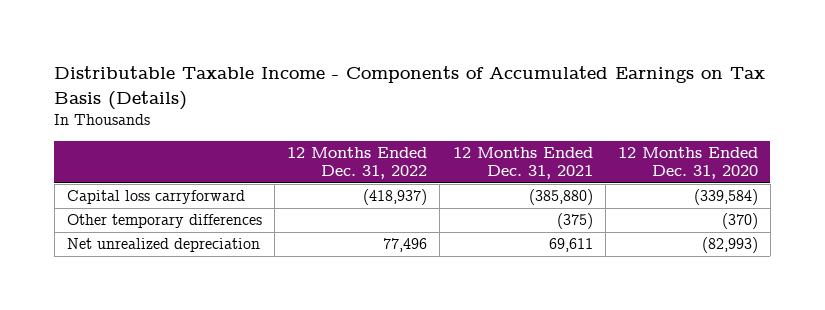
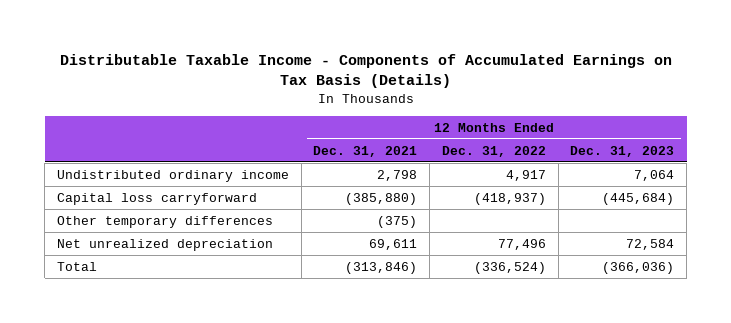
- | 12 Months Ended Dec. 31, 2022 | 12 Months Ended Dec. 31, 2021 | 12 Months Ended Dec. 31, 2020
+ | 12 Months Ended Dec. 31, 2021 | 12 Months Ended Dec. 31, 2022 | 12 Months Ended Dec. 31, 2023
+ Undistributed ordinary income | 2,798 | 4,917 | 7,064
+ Total | (313,846) | (336,524) | (366,036)

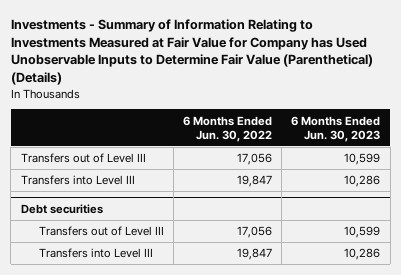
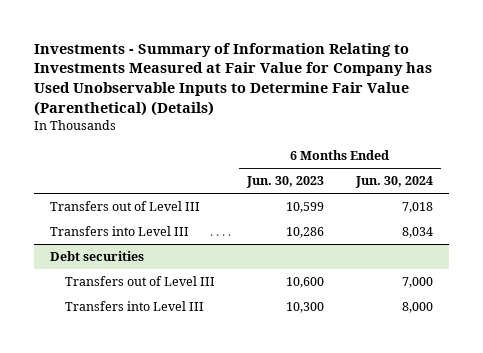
- | 6 Months Ended Jun. 30, 2022 | 6 Months Ended Jun. 30, 2023
+ | 6 Months Ended Jun. 30, 2023 | 6 Months Ended Jun. 30, 2024
@ Debt securities
- Transfers out of Level III | 17,056 | 10,599
- Transfers into Level III | 19,847 | 10,286
+ Transfers out of Level III | 10,600 | 7,000
+ Transfers into Level III | 10,300 | 8,000

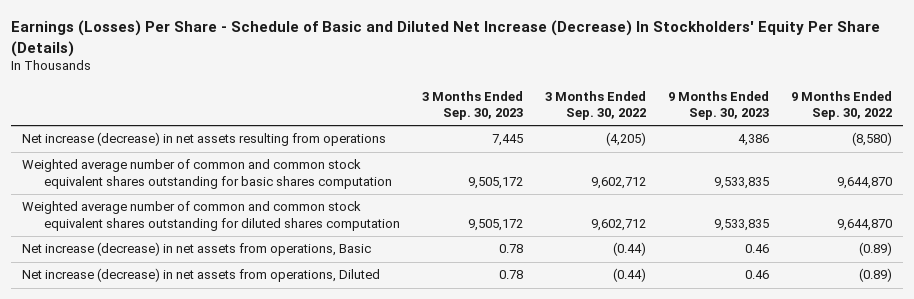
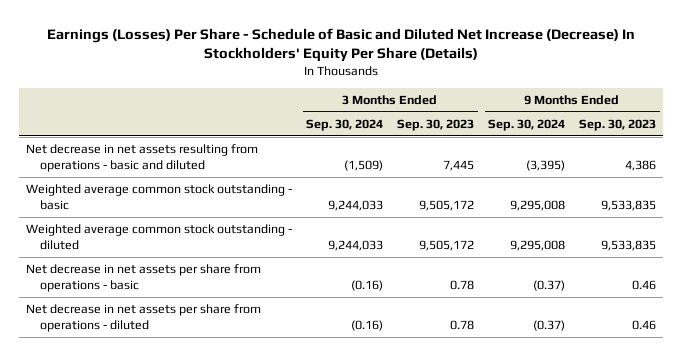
- | 3 Months Ended Sep. 30, 2023 | 3 Months Ended Sep. 30, 2022 | 9 Months Ended Sep. 30, 2023 | 9 Months Ended Sep. 30, 2022
+ | 3 Months Ended Sep. 30, 2024 | 3 Months Ended Sep. 30, 2023 | 9 Months Ended Sep. 30, 2024 | 9 Months Ended Sep. 30, 2023
- Net increase (decrease) in net assets resulting from operations | 7,445 | (4,205) | 4,386 | (8,580)
- Weighted average number of common and common stock equivalent shares outstanding for basic shares computation | 9,505,172 | 9,602,712 | 9,533,835 | 9,644,870
- Weighted average number of common and common stock equivalent shares outstanding for diluted shares computation | 9,505,172 | 9,602,712 | 9,533,835 | 9,644,870
- Net increase (decrease) in net assets from operations, Basic | 0.78 | (0.44) | 0.46 | (0.89)
- Net increase (decrease) in net assets from operations, Diluted | 0.78 | (0.44) | 0.46 | (0.89)
+ Net decrease in net assets resulting from operations - basic and diluted | (1,509) | 7,445 | (3,395) | 4,386
+ Weighted average common stock outstanding - basic | 9,244,033 | 9,505,172 | 9,295,008 | 9,533,835
+ Weighted average common stock outstanding - diluted | 9,244,033 | 9,505,172 | 9,295,008 | 9,533,835
+ Net decrease in net assets per share from operations - basic | (0.16) | 0.78 | (0.37) | 0.46
+ Net decrease in net assets per share from operations - diluted | (0.16) | 0.78 | (0.37) | 0.46

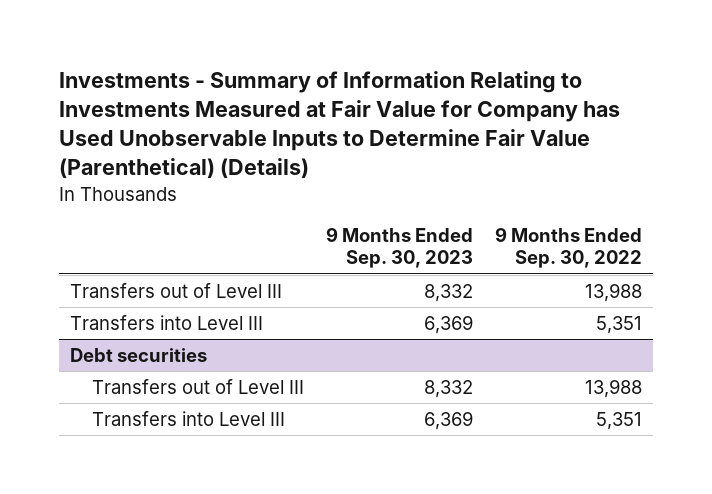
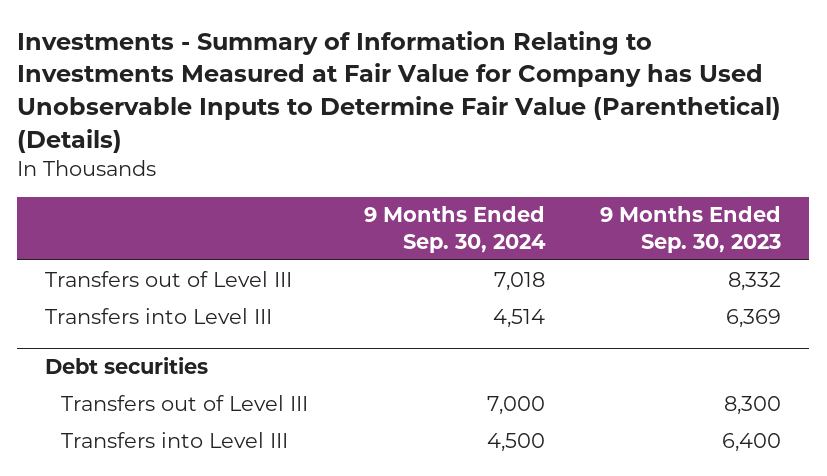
- | 9 Months Ended Sep. 30, 2023 | 9 Months Ended Sep. 30, 2022
+ | 9 Months Ended Sep. 30, 2024 | 9 Months Ended Sep. 30, 2023
@ Debt securities
- Transfers out of Level III | 8,332 | 13,988
- Transfers into Level III | 6,369 | 5,351
+ Transfers out of Level III | 7,000 | 8,300
+ Transfers into Level III | 4,500 | 6,400

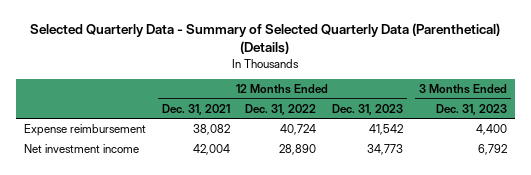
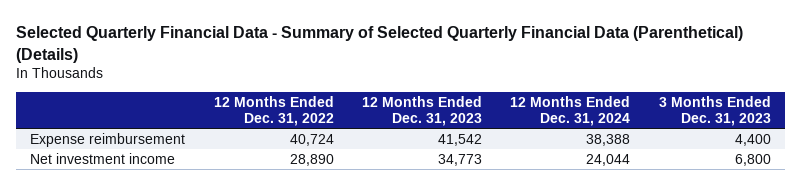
- Selected Quarterly Data - Summary of Selected Quarterly Data (Parenthetical) (Details)
+ Selected Quarterly Financial Data - Summary of Selected Quarterly Financial Data (Parenthetical) (Details)
- | 12 Months Ended Dec. 31, 2021 | 12 Months Ended Dec. 31, 2022 | 12 Months Ended Dec. 31, 2023 | 3 Months Ended Dec. 31, 2023
+ | 12 Months Ended Dec. 31, 2022 | 12 Months Ended Dec. 31, 2023 | 12 Months Ended Dec. 31, 2024 | 3 Months Ended Dec. 31, 2023
- Net investment income | 42,004 | 28,890 | 34,773 | 6,792
+ Net investment income | 28,890 | 34,773 | 24,044 | 6,800

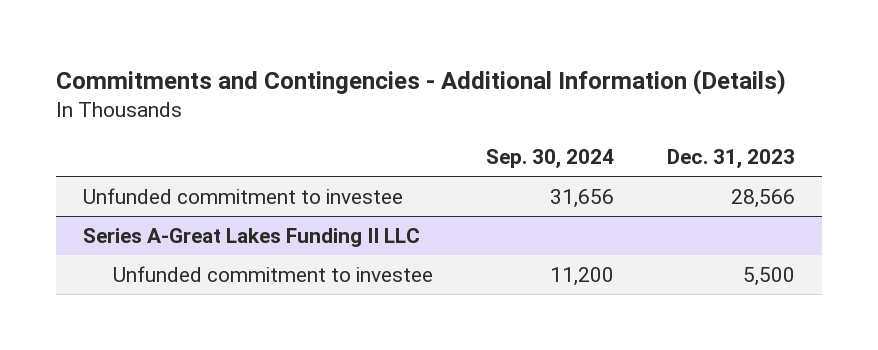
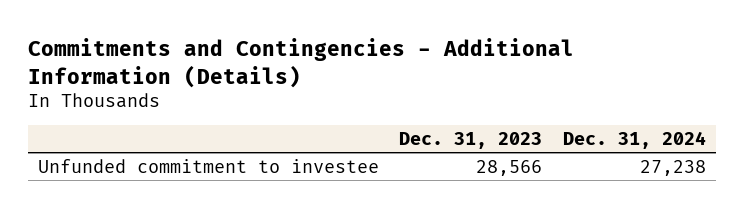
- | Sep. 30, 2024 | Dec. 31, 2023
+ | Dec. 31, 2023 | Dec. 31, 2024
- Series A-Great Lakes Funding II LLC
- Unfunded commitment to investee | 11,200 | 5,500

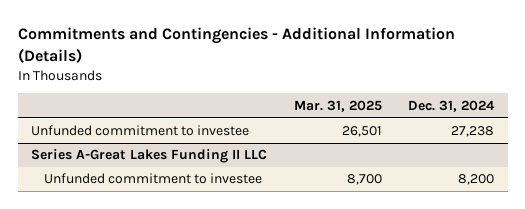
- | Dec. 31, 2023 | Dec. 31, 2024
+ | Mar. 31, 2025 | Dec. 31, 2024
+ Series A-Great Lakes Funding II LLC
+ Unfunded commitment to investee | 8,700 | 8,200

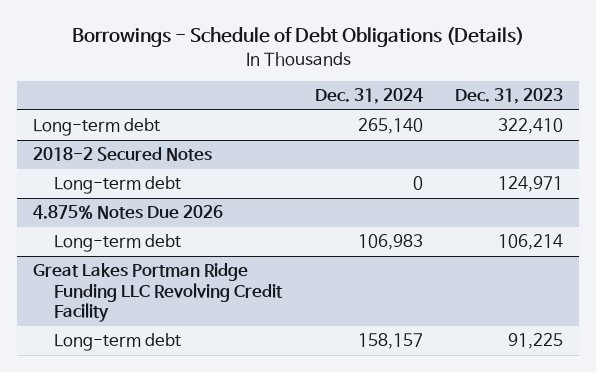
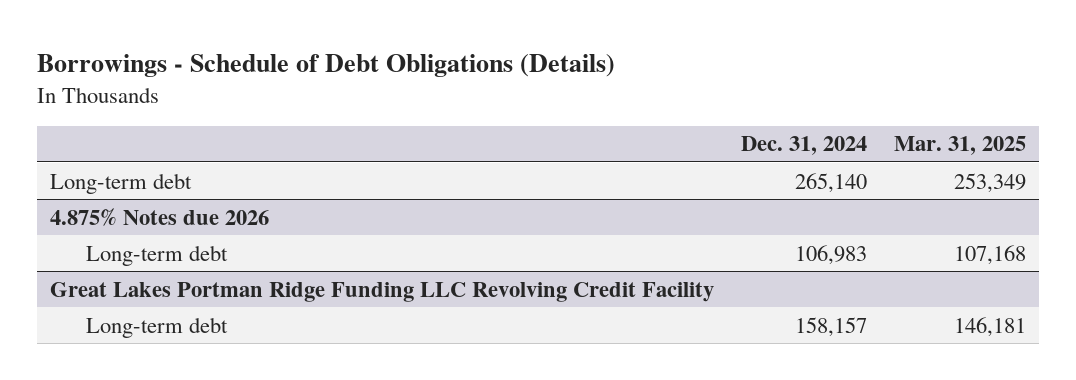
- | Dec. 31, 2024 | Dec. 31, 2023
+ | Dec. 31, 2024 | Mar. 31, 2025
- 2018-2 Secured Notes
- Long-term debt | 0 | 124,971
- 4.875% Notes Due 2026
+ 4.875% Notes due 2026

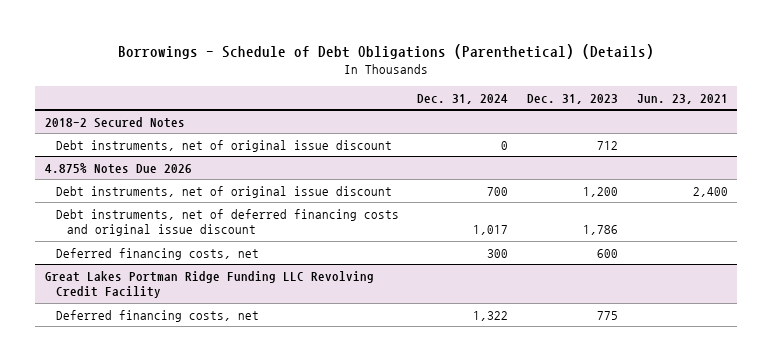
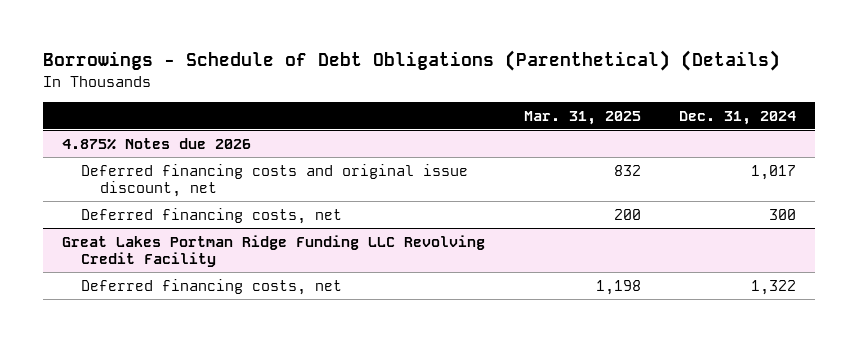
- | Dec. 31, 2024 | Dec. 31, 2023 | Jun. 23, 2021
+ | Mar. 31, 2025 | Dec. 31, 2024
- 2018-2 Secured Notes
- Debt instruments, net of original issue discount | 0 | 712 |
- 4.875% Notes Due 2026
- Debt instruments, net of original issue discount | 700 | 1,200 | 2,400
- Debt instruments, net of deferred financing costs and original issue discount | 1,017 | 1,786 |
+ 4.875% Notes due 2026
+ Deferred financing costs and original issue discount, net | 832 | 1,017

